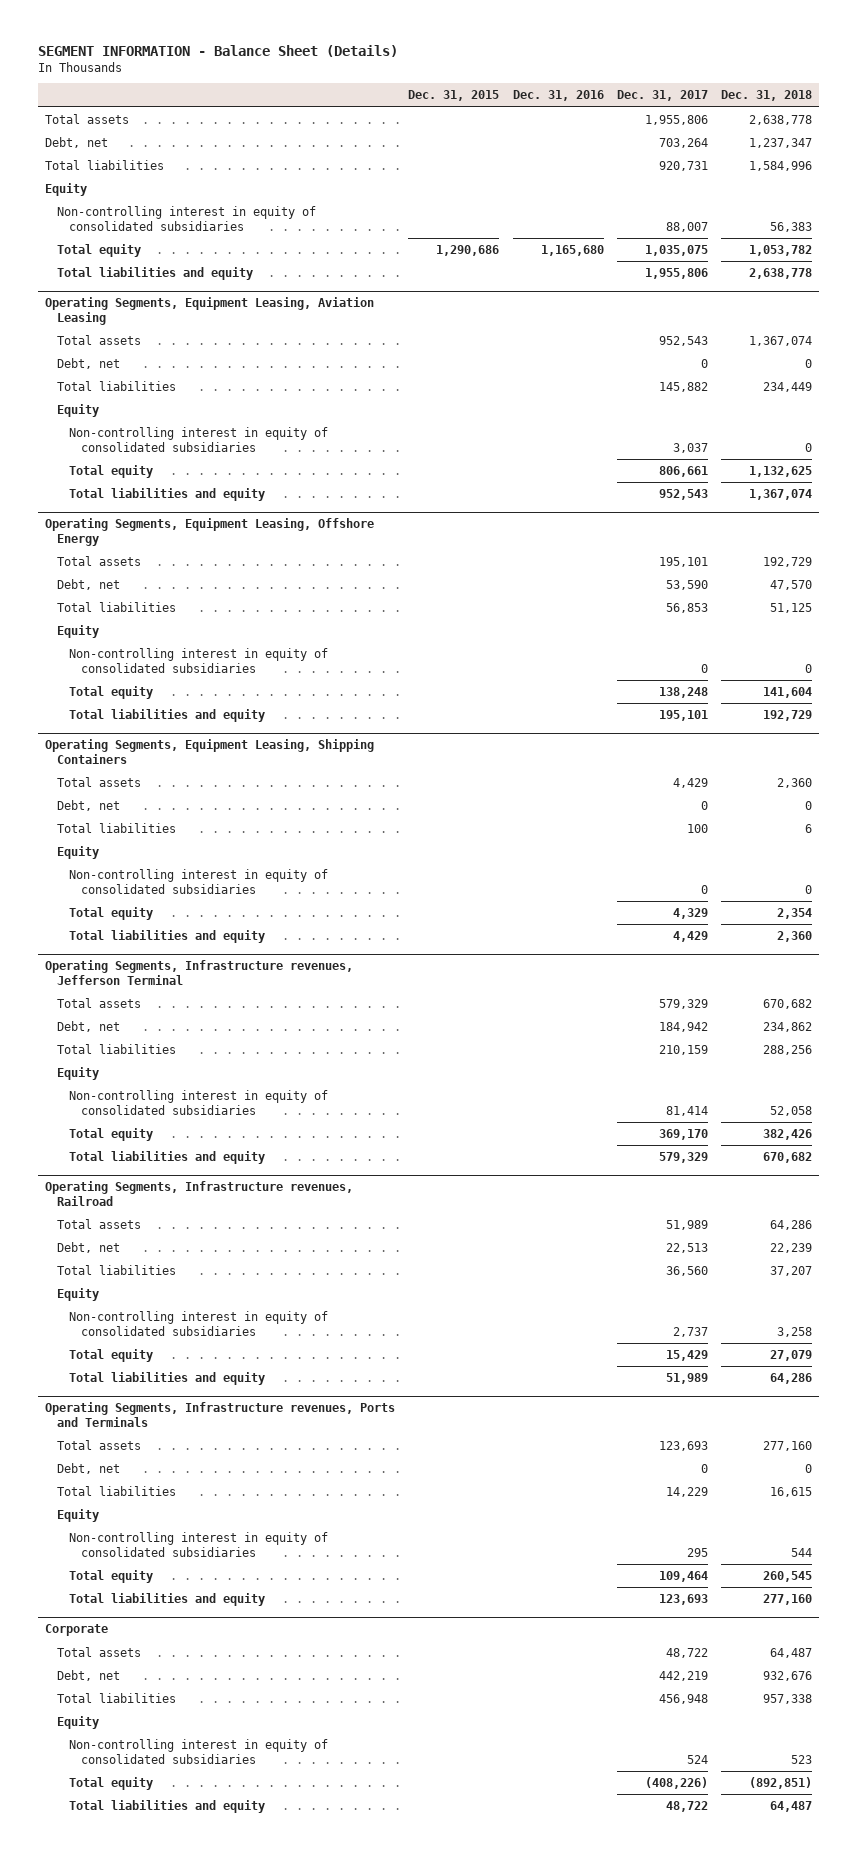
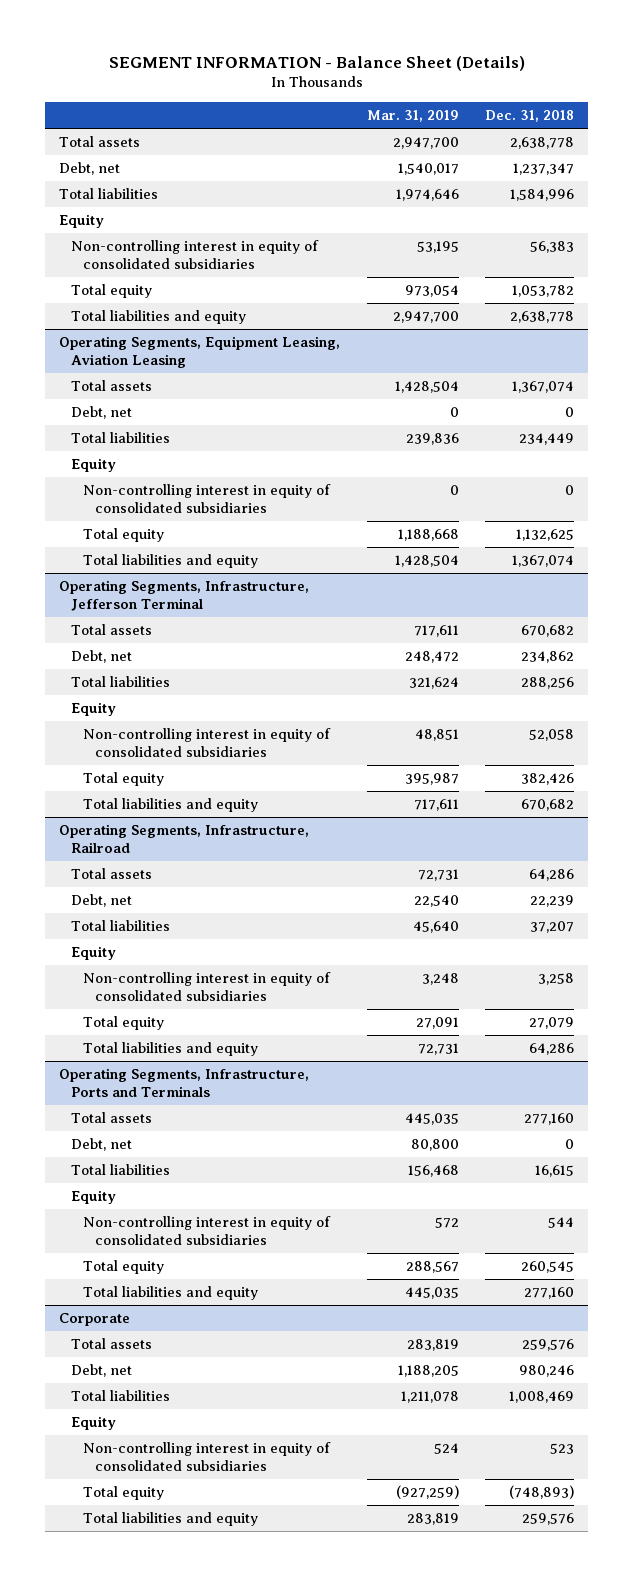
- | Dec. 31, 2015 | Dec. 31, 2016 | Dec. 31, 2017 | Dec. 31, 2018
+ | Mar. 31, 2019 | Dec. 31, 2018
- Operating Segments, Equipment Leasing, Offshore Energy
- Total assets | | | 195,101 | 192,729
- Debt, net | | | 53,590 | 47,570
- Total liabilities | | | 56,853 | 51,125
- Equity
- Non-controlling interest in equity of consolidated subsidiaries | | | 0 | 0
- Total equity | | | 138,248 | 141,604
- Total liabilities and equity | | | 195,101 | 192,729
- Operating Segments, Equipment Leasing, Shipping Containers
- Total assets | | | 4,429 | 2,360
- Debt, net | | | 0 | 0
- Total liabilities | | | 100 | 6
- Equity
- Non-controlling interest in equity of consolidated subsidiaries | | | 0 | 0
- Total equity | | | 4,329 | 2,354
- Total liabilities and equity | | | 4,429 | 2,360
- Operating Segments, Infrastructure revenues, Jefferson Terminal
+ Operating Segments, Infrastructure, Jefferson Terminal
- Operating Segments, Infrastructure revenues, Railroad
+ Operating Segments, Infrastructure, Railroad
- Operating Segments, Infrastructure revenues, Ports and Terminals
+ Operating Segments, Infrastructure, Ports and Terminals
@ Corporate
- Total assets | | | 48,722 | 64,487
- Debt, net | | | 442,219 | 932,676
- Total liabilities | | | 456,948 | 957,338
+ Total assets | 283,819 | 259,576
+ Debt, net | 1,188,205 | 980,246
+ Total liabilities | 1,211,078 | 1,008,469
- Total equity | | | (408,226) | (892,851)
- Total liabilities and equity | | | 48,722 | 64,487
+ Total equity | (927,259) | (748,893)
+ Total liabilities and equity | 283,819 | 259,576

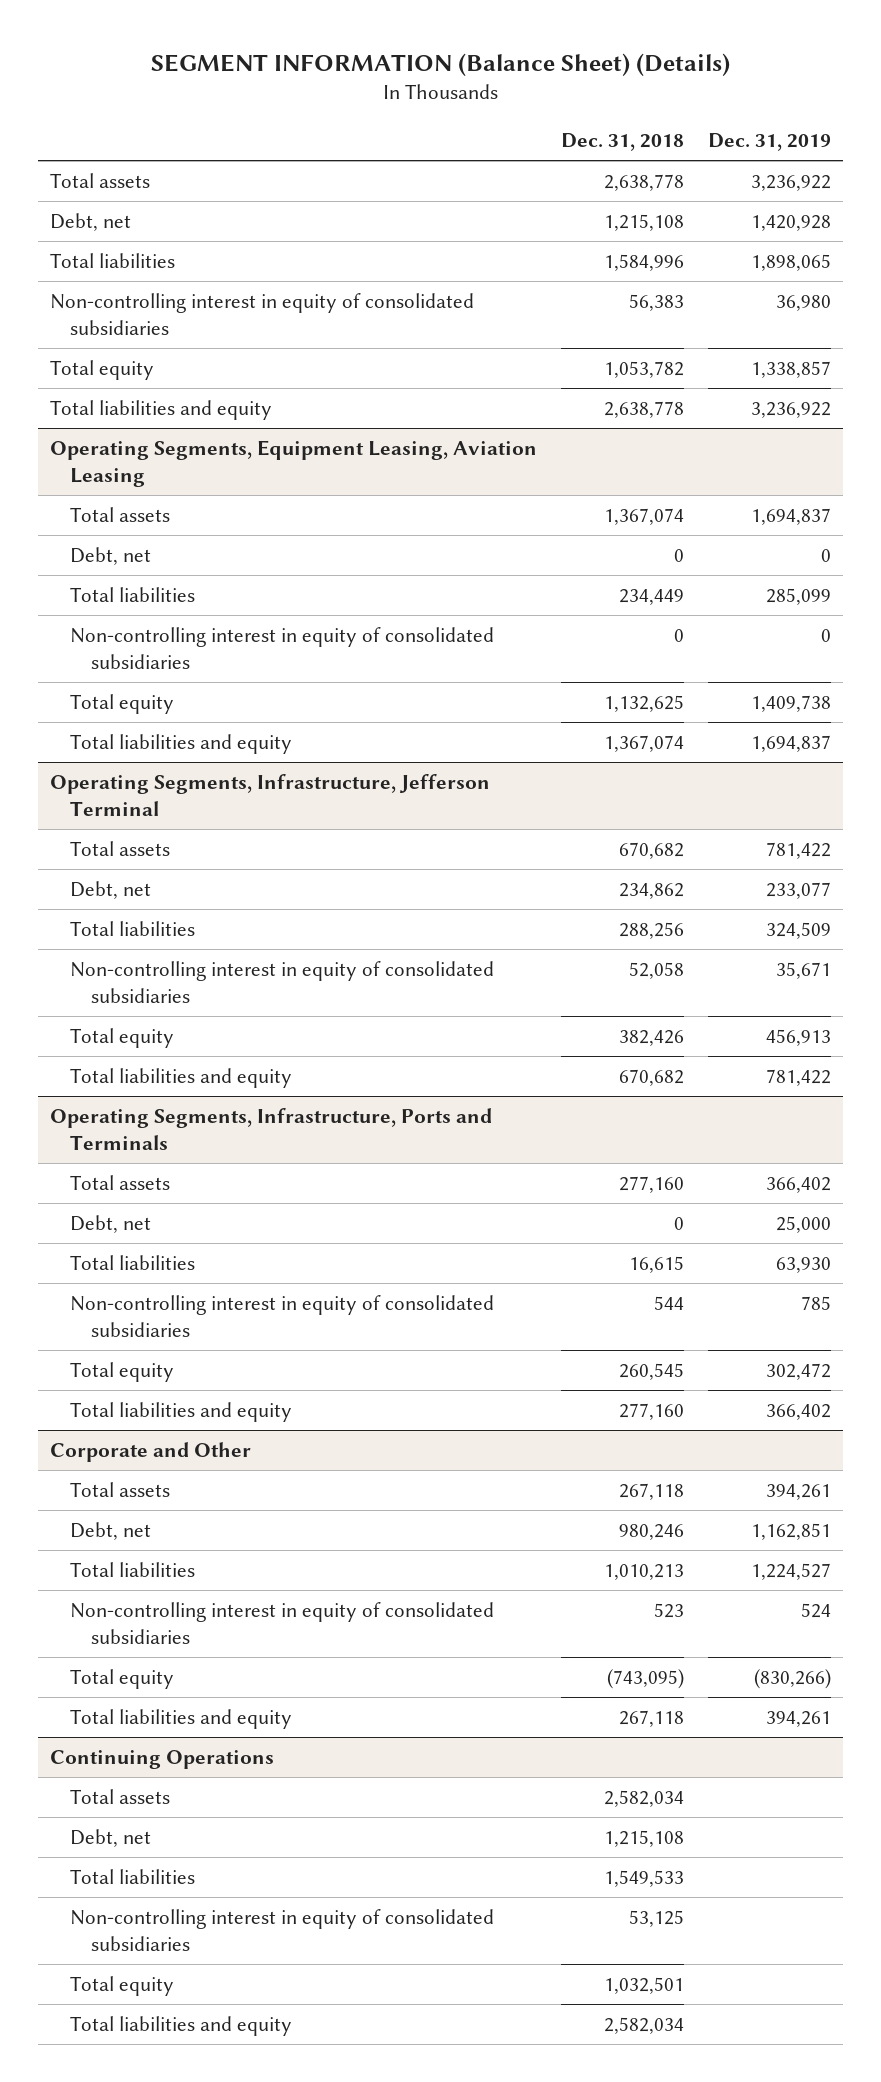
- SEGMENT INFORMATION - Balance Sheet (Details)
+ SEGMENT INFORMATION (Balance Sheet) (Details)
- | Mar. 31, 2019 | Dec. 31, 2018
+ | Dec. 31, 2018 | Dec. 31, 2019
- Debt, net | 1,540,017 | 1,237,347
+ Debt, net | 1,215,108 | 1,420,928
- Equity
@ Operating Segments, Equipment Leasing, Aviation Leasing
- Equity
@ Operating Segments, Infrastructure, Jefferson Terminal
- Equity
- Operating Segments, Infrastructure, Railroad
- Total assets | 72,731 | 64,286
- Debt, net | 22,540 | 22,239
- Total liabilities | 45,640 | 37,207
- Equity
- Non-controlling interest in equity of consolidated subsidiaries | 3,248 | 3,258
- Total equity | 27,091 | 27,079
- Total liabilities and equity | 72,731 | 64,286
@ Operating Segments, Infrastructure, Ports and Terminals
- Equity
- Corporate
- Total assets | 283,819 | 259,576
+ Corporate and Other
+ Total assets | 267,118 | 394,261
- Total liabilities | 1,211,078 | 1,008,469
- Equity
+ Total liabilities | 1,010,213 | 1,224,527
- Total equity | (927,259) | (748,893)
- Total liabilities and equity | 283,819 | 259,576
+ Total equity | (743,095) | (830,266)
+ Total liabilities and equity | 267,118 | 394,261
+ Continuing Operations
+ Total assets | 2,582,034 |
+ Debt, net | 1,215,108 |
+ Total liabilities | 1,549,533 |
+ Non-controlling interest in equity of consolidated subsidiaries | 53,125 |
+ Total equity | 1,032,501 |
+ Total liabilities and equity | 2,582,034 |

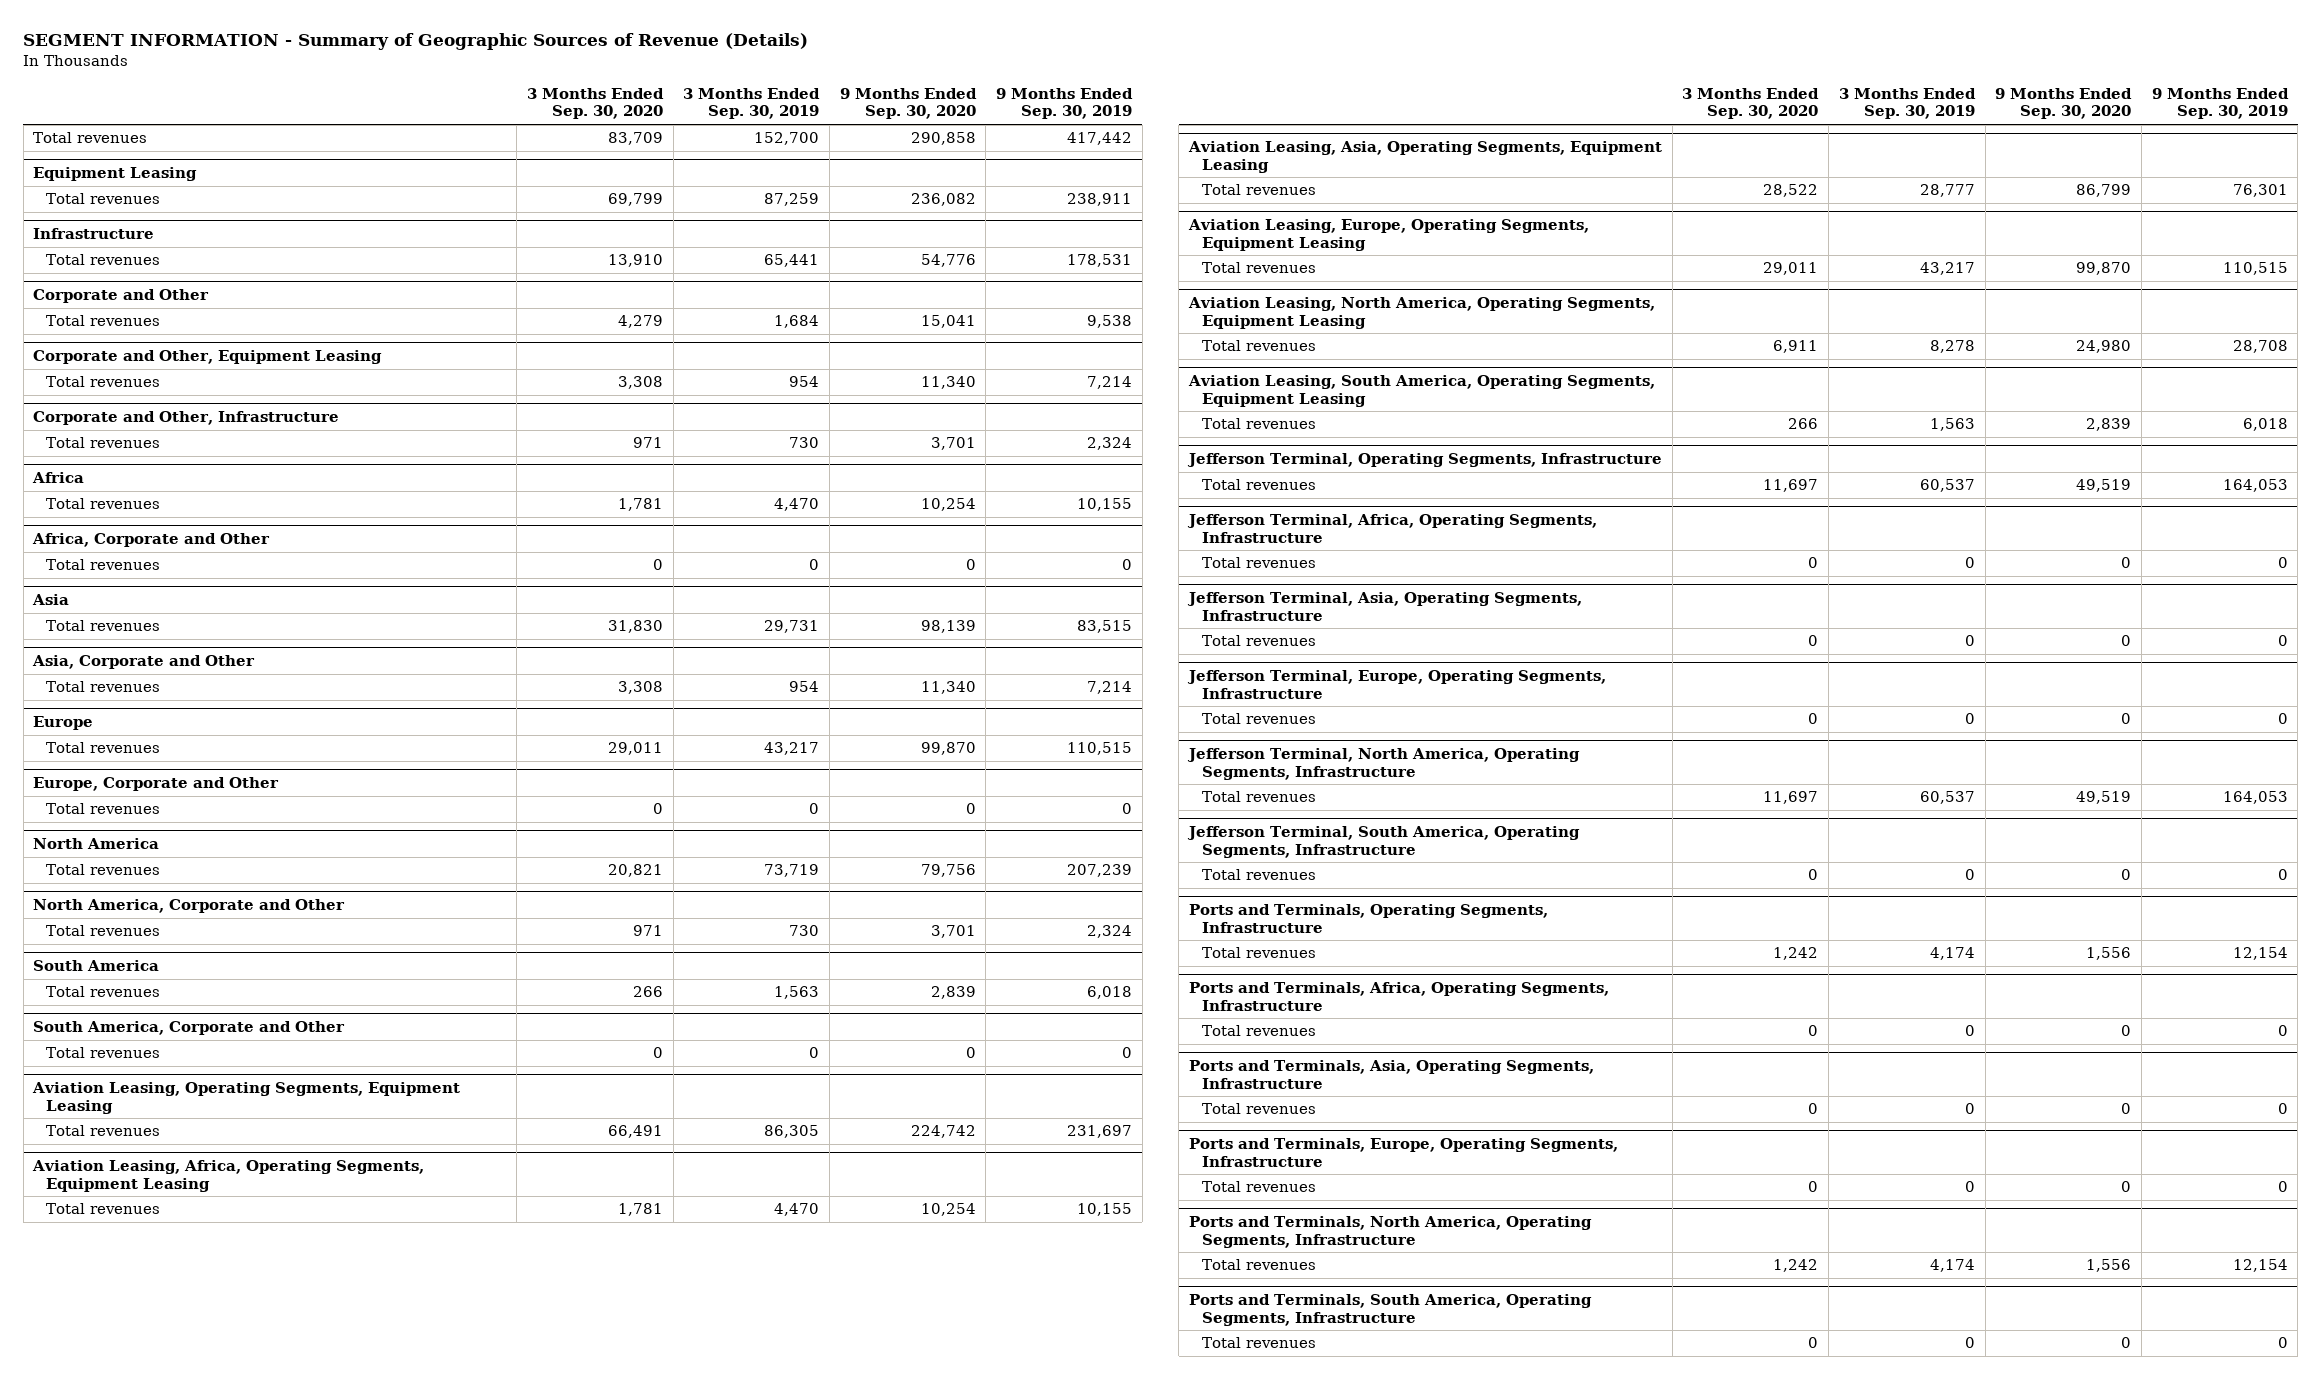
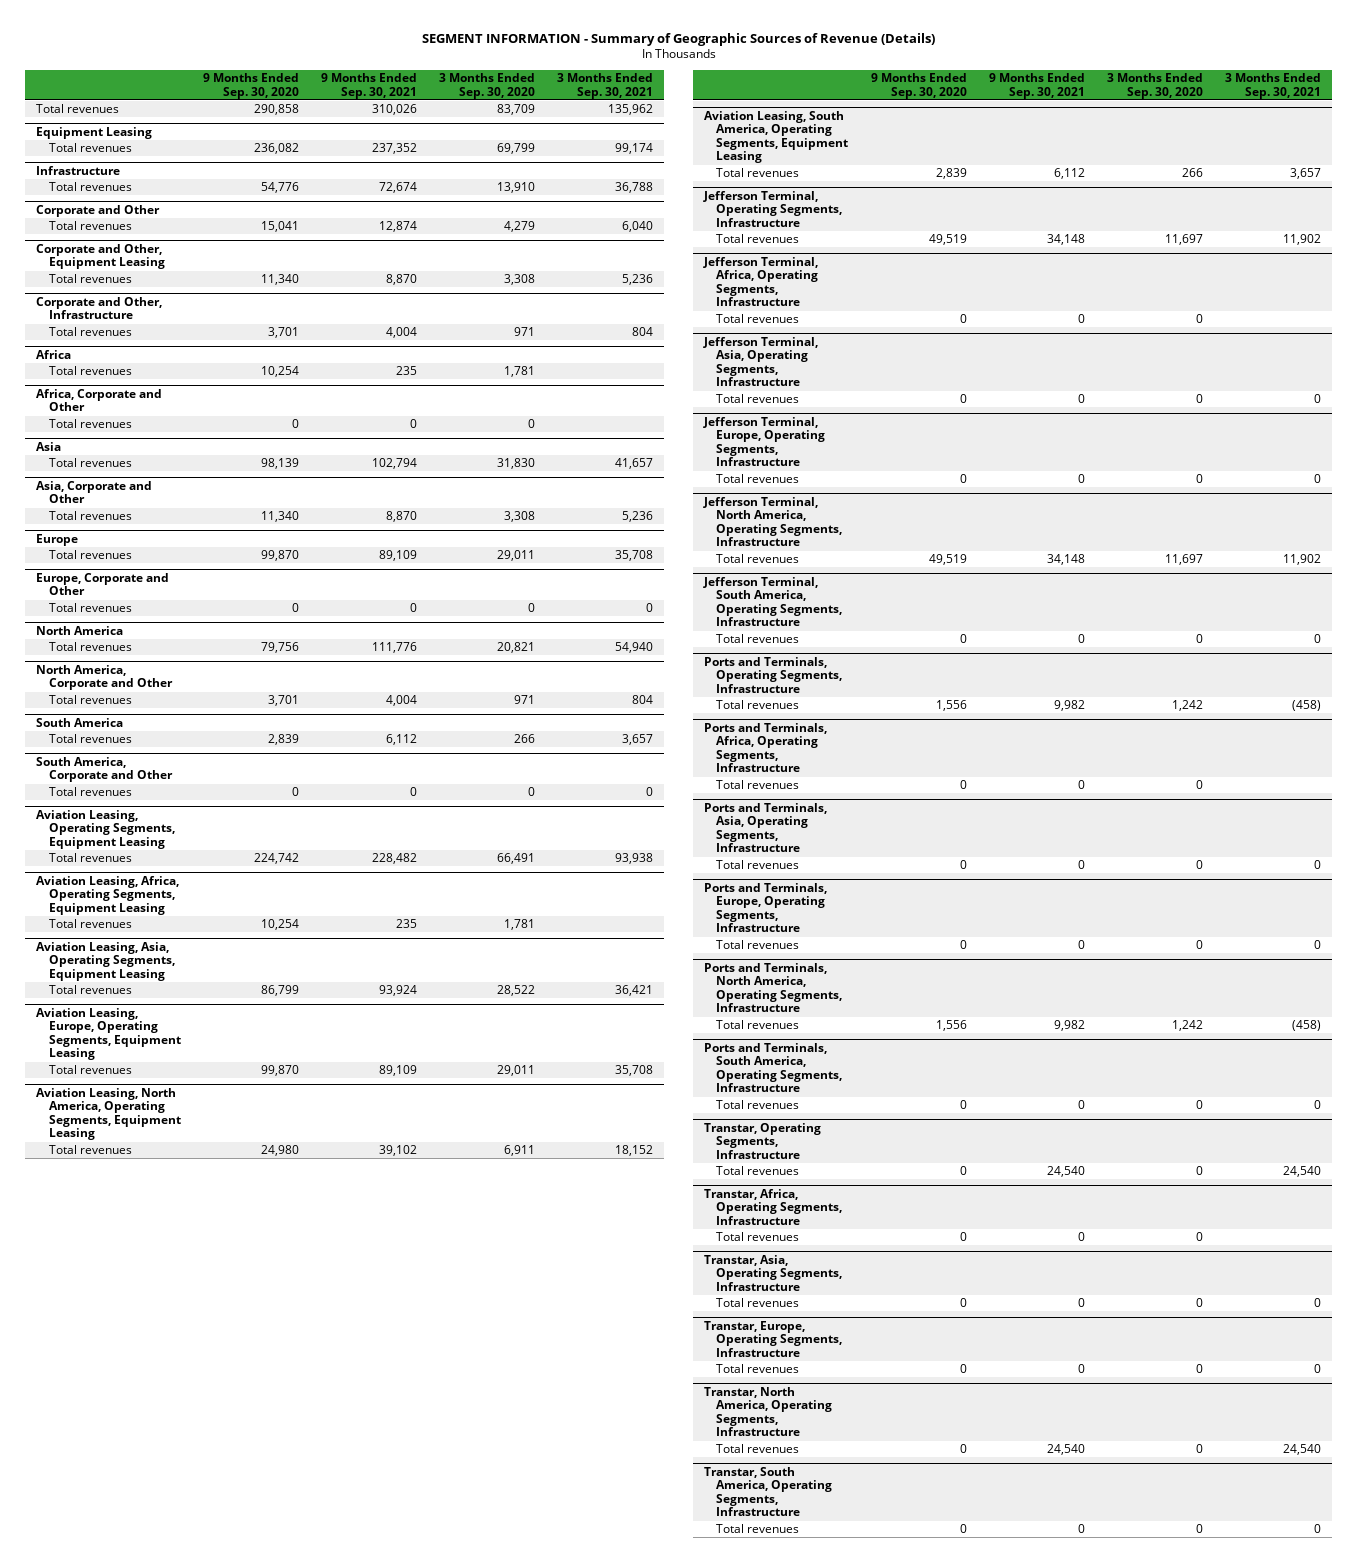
- | 3 Months Ended Sep. 30, 2020 | 3 Months Ended Sep. 30, 2019 | 9 Months Ended Sep. 30, 2020 | 9 Months Ended Sep. 30, 2019
+ | 9 Months Ended Sep. 30, 2020 | 9 Months Ended Sep. 30, 2021 | 3 Months Ended Sep. 30, 2020 | 3 Months Ended Sep. 30, 2021
+ Transtar, Operating Segments, Infrastructure
+ Total revenues | 0 | 24,540 | 0 | 24,540
+ Transtar, Africa, Operating Segments, Infrastructure
+ Total revenues | 0 | 0 | 0 |
+ Transtar, Asia, Operating Segments, Infrastructure
+ Total revenues | 0 | 0 | 0 | 0
+ Transtar, Europe, Operating Segments, Infrastructure
+ Total revenues | 0 | 0 | 0 | 0
+ Transtar, North America, Operating Segments, Infrastructure
+ Total revenues | 0 | 24,540 | 0 | 24,540
+ Transtar, South America, Operating Segments, Infrastructure
+ Total revenues | 0 | 0 | 0 | 0

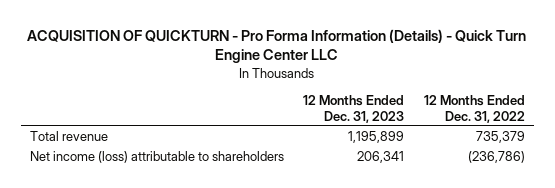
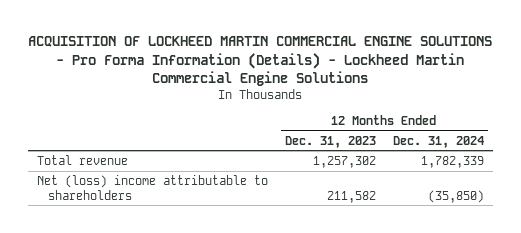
- ACQUISITION OF QUICKTURN - Pro Forma Information (Details) - Quick Turn Engine Center LLC
+ ACQUISITION OF LOCKHEED MARTIN COMMERCIAL ENGINE SOLUTIONS - Pro Forma Information (Details) - Lockheed Martin Commercial Engine Solutions
- | 12 Months Ended Dec. 31, 2023 | 12 Months Ended Dec. 31, 2022
+ | 12 Months Ended Dec. 31, 2023 | 12 Months Ended Dec. 31, 2024
- Total revenue | 1,195,899 | 735,379
- Net income (loss) attributable to shareholders | 206,341 | (236,786)
+ Total revenue | 1,257,302 | 1,782,339
+ Net (loss) income attributable to shareholders | 211,582 | (35,850)

